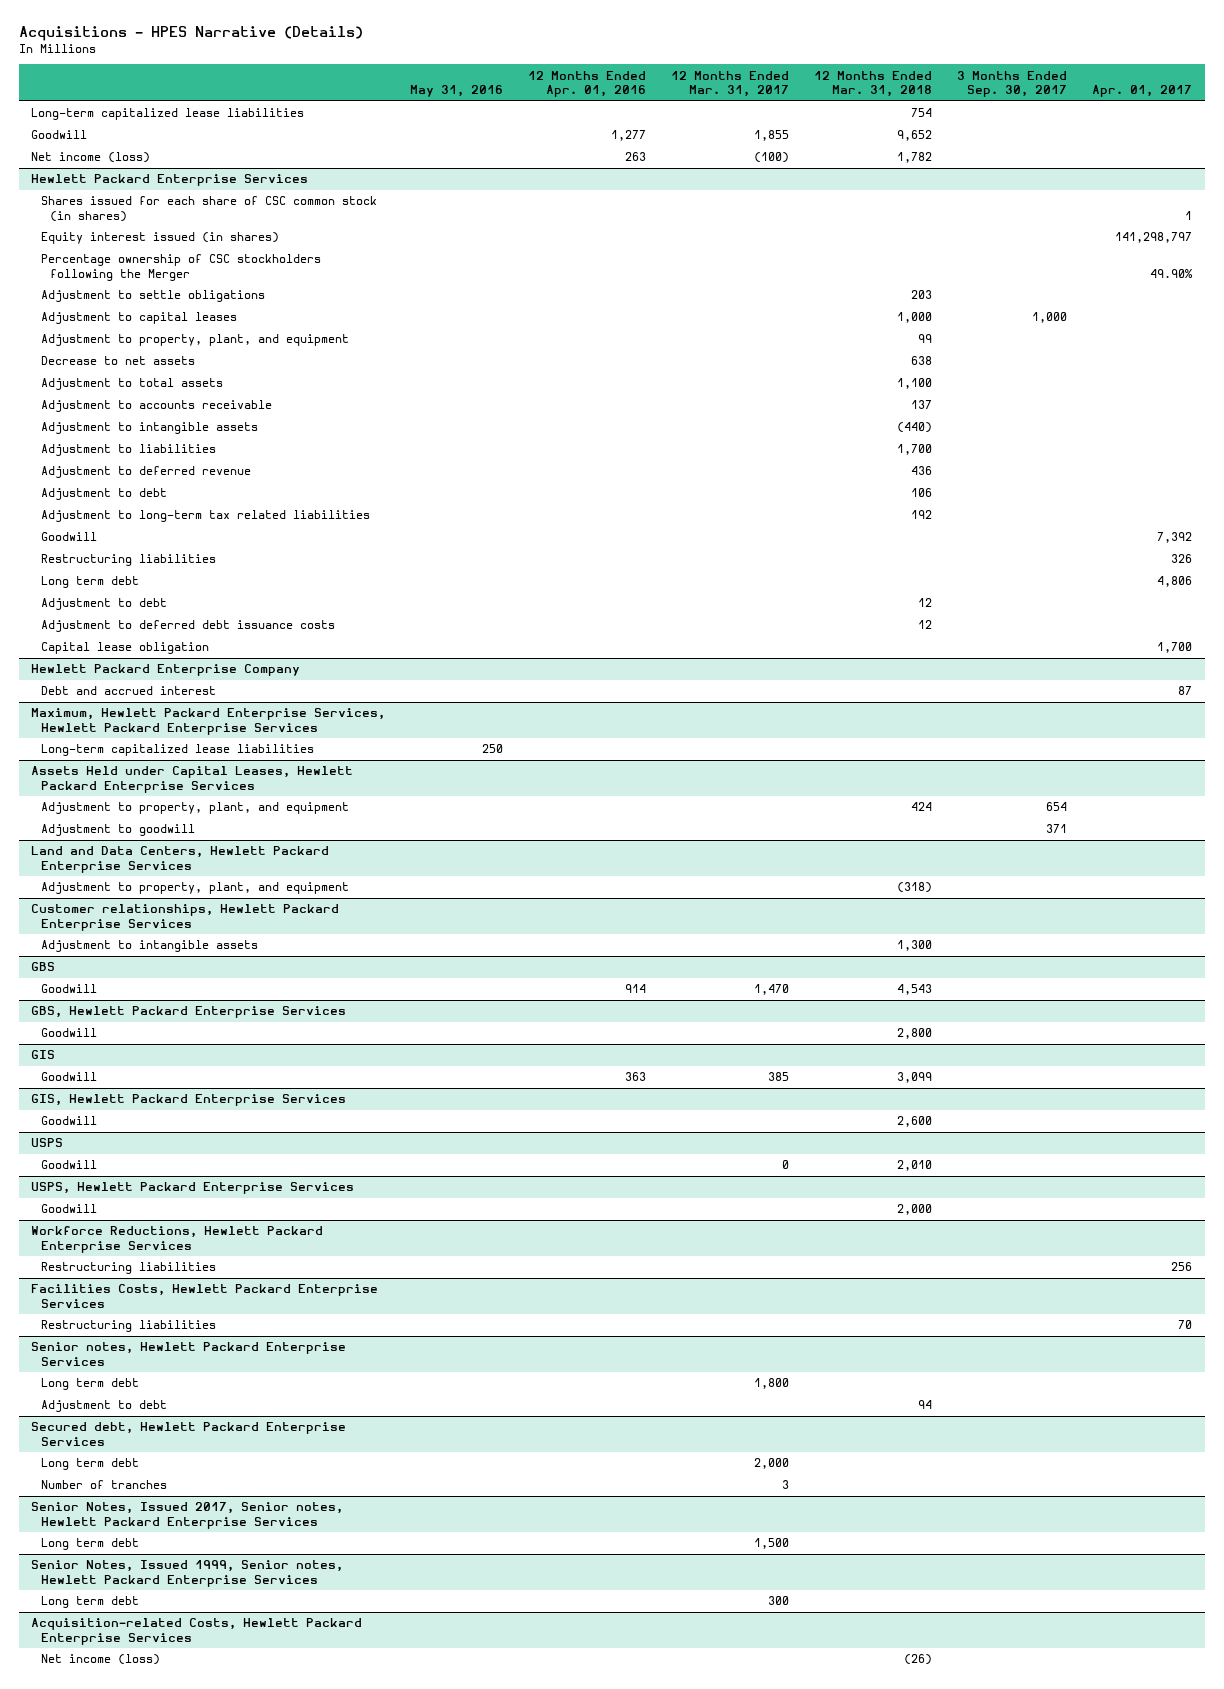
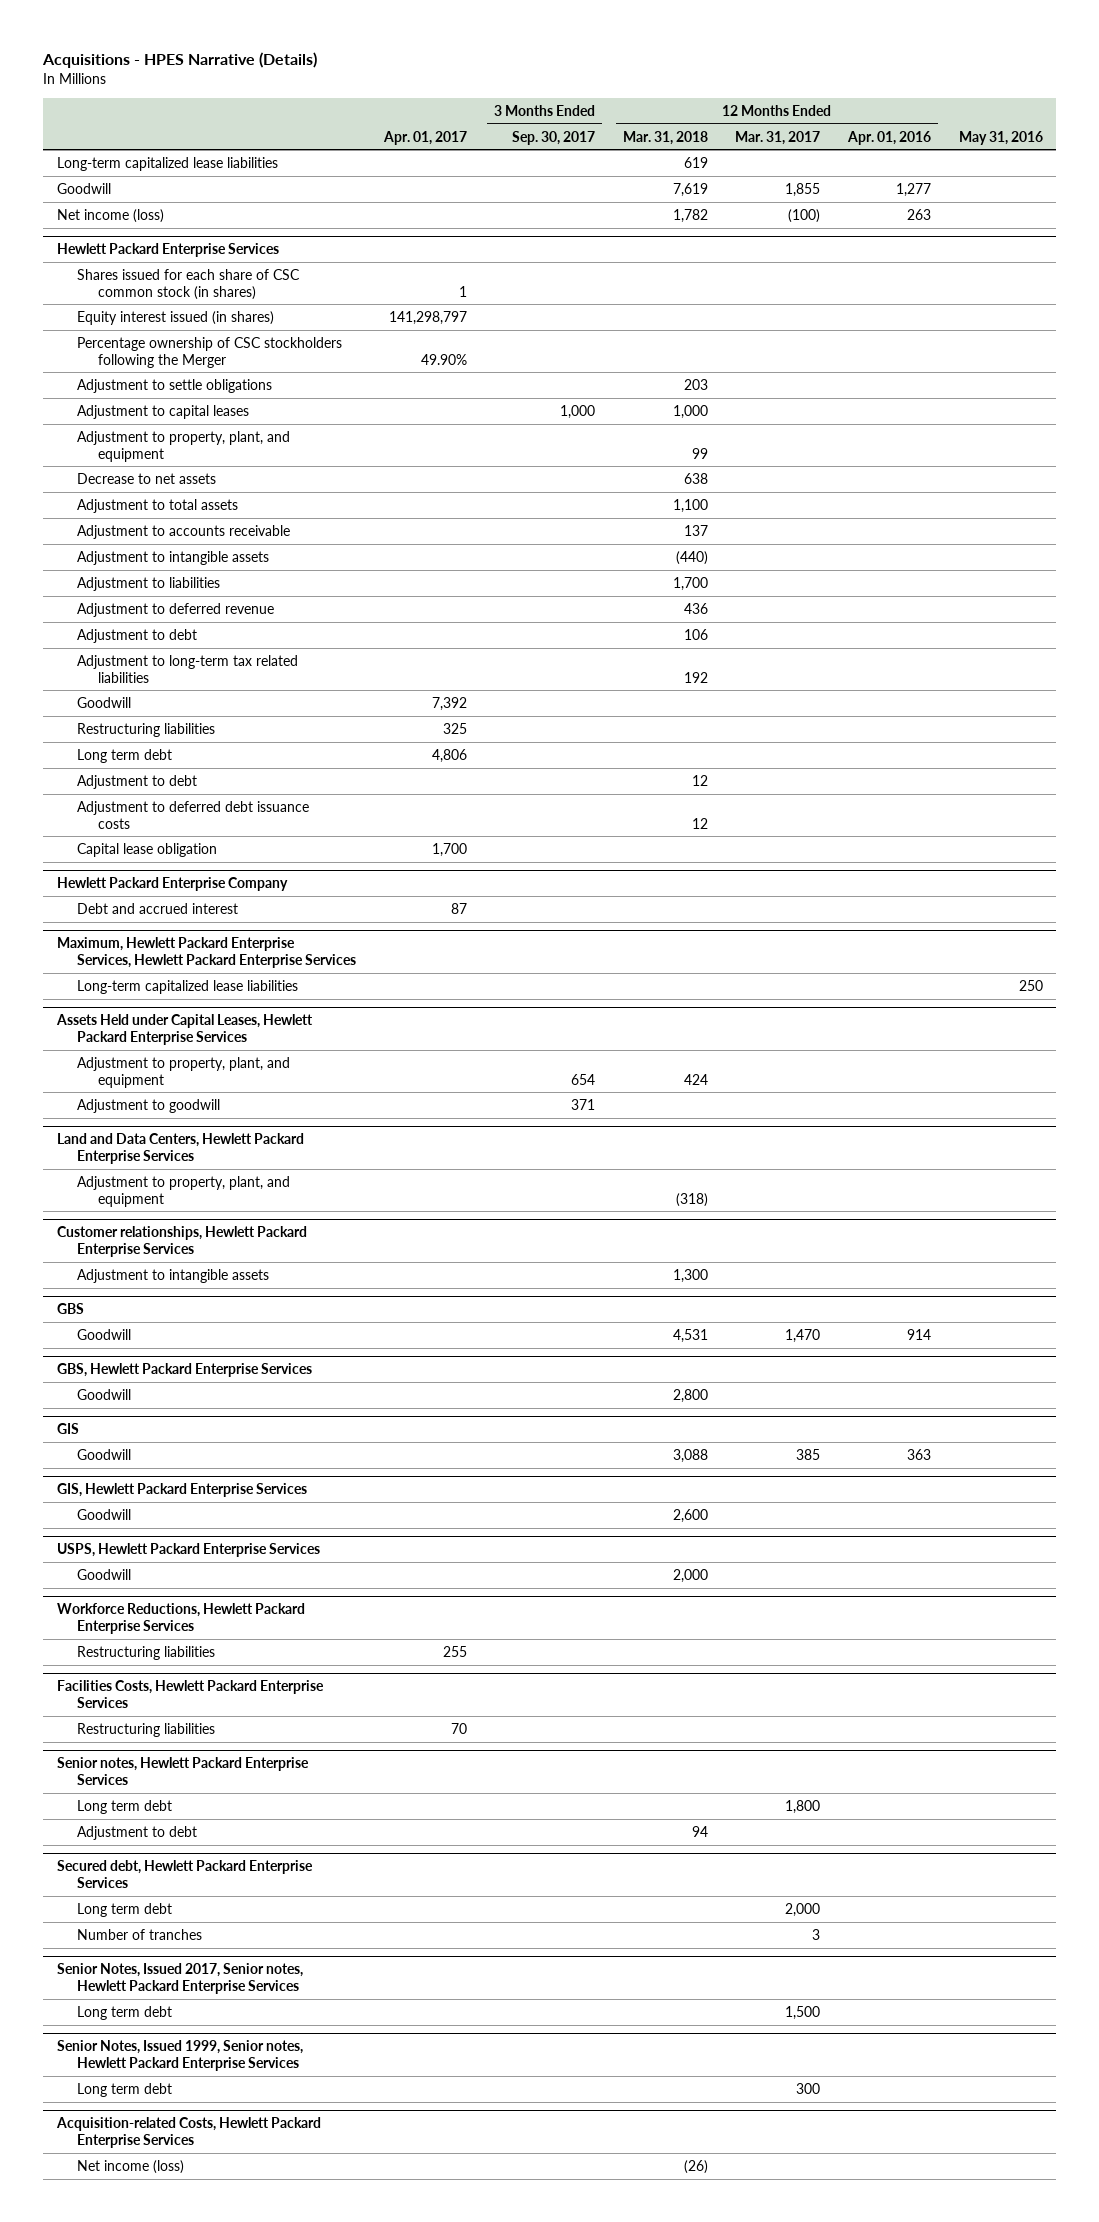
- | May 31, 2016 | 12 Months Ended Apr. 01, 2016 | 12 Months Ended Mar. 31, 2017 | 12 Months Ended Mar. 31, 2018 | 3 Months Ended Sep. 30, 2017 | Apr. 01, 2017
+ | Apr. 01, 2017 | 3 Months Ended Sep. 30, 2017 | 12 Months Ended Mar. 31, 2018 | 12 Months Ended Mar. 31, 2017 | 12 Months Ended Apr. 01, 2016 | May 31, 2016
- Long-term capitalized lease liabilities | | | | 754 | |
- Goodwill | | 1,277 | 1,855 | 9,652 | |
+ Long-term capitalized lease liabilities | | | 619 | | |
+ Goodwill | | | 7,619 | 1,855 | 1,277 |
@ Hewlett Packard Enterprise Services
- Restructuring liabilities | | | | | | 326
+ Restructuring liabilities | 325 | | | | |
@ GBS
- Goodwill | | 914 | 1,470 | 4,543 | |
+ Goodwill | | | 4,531 | 1,470 | 914 |
@ GIS
- Goodwill | | 363 | 385 | 3,099 | |
+ Goodwill | | | 3,088 | 385 | 363 |
- USPS
- Goodwill | | | 0 | 2,010 | |
@ Workforce Reductions, Hewlett Packard Enterprise Services
- Restructuring liabilities | | | | | | 256
+ Restructuring liabilities | 255 | | | | |

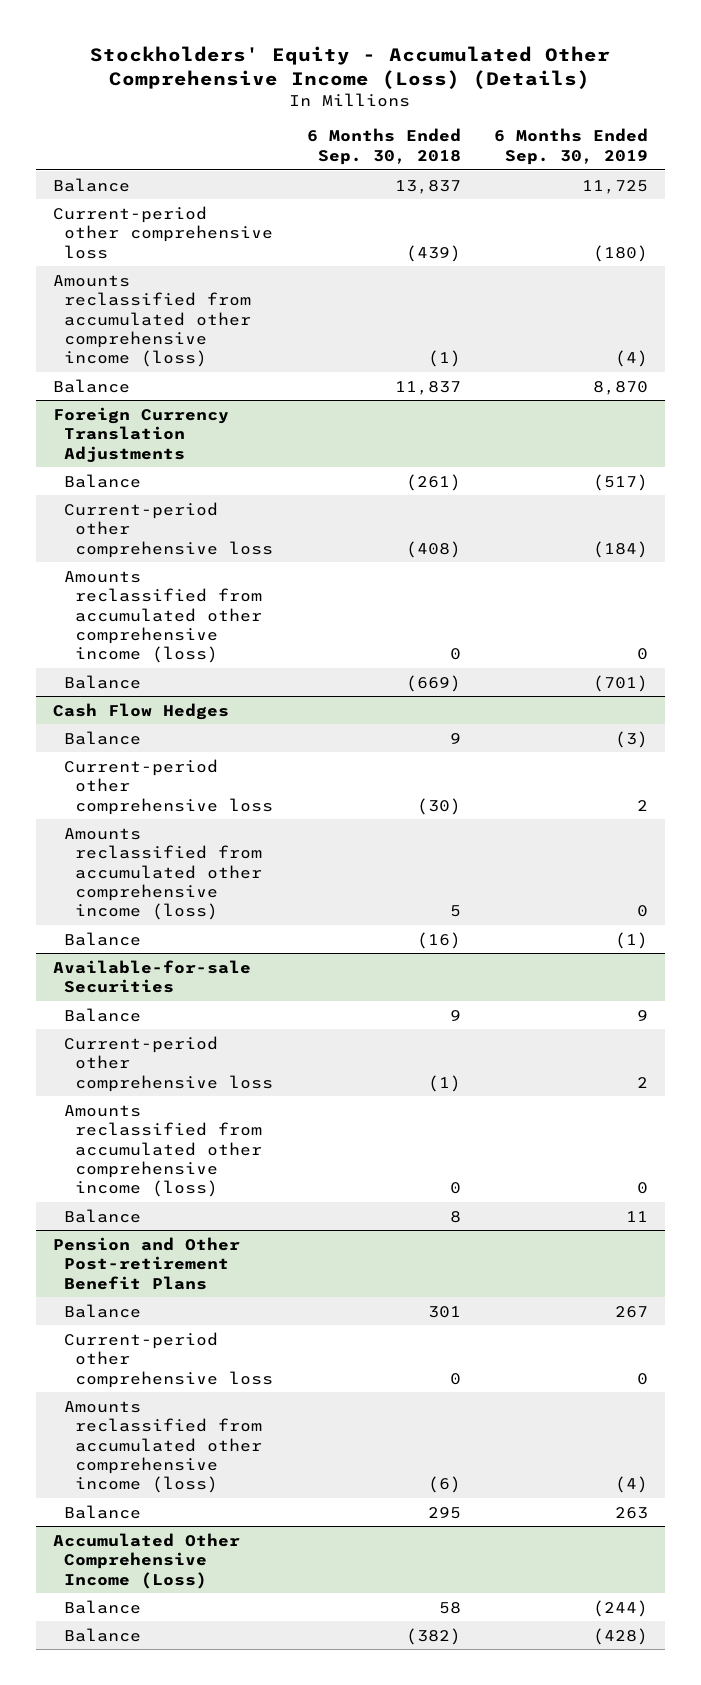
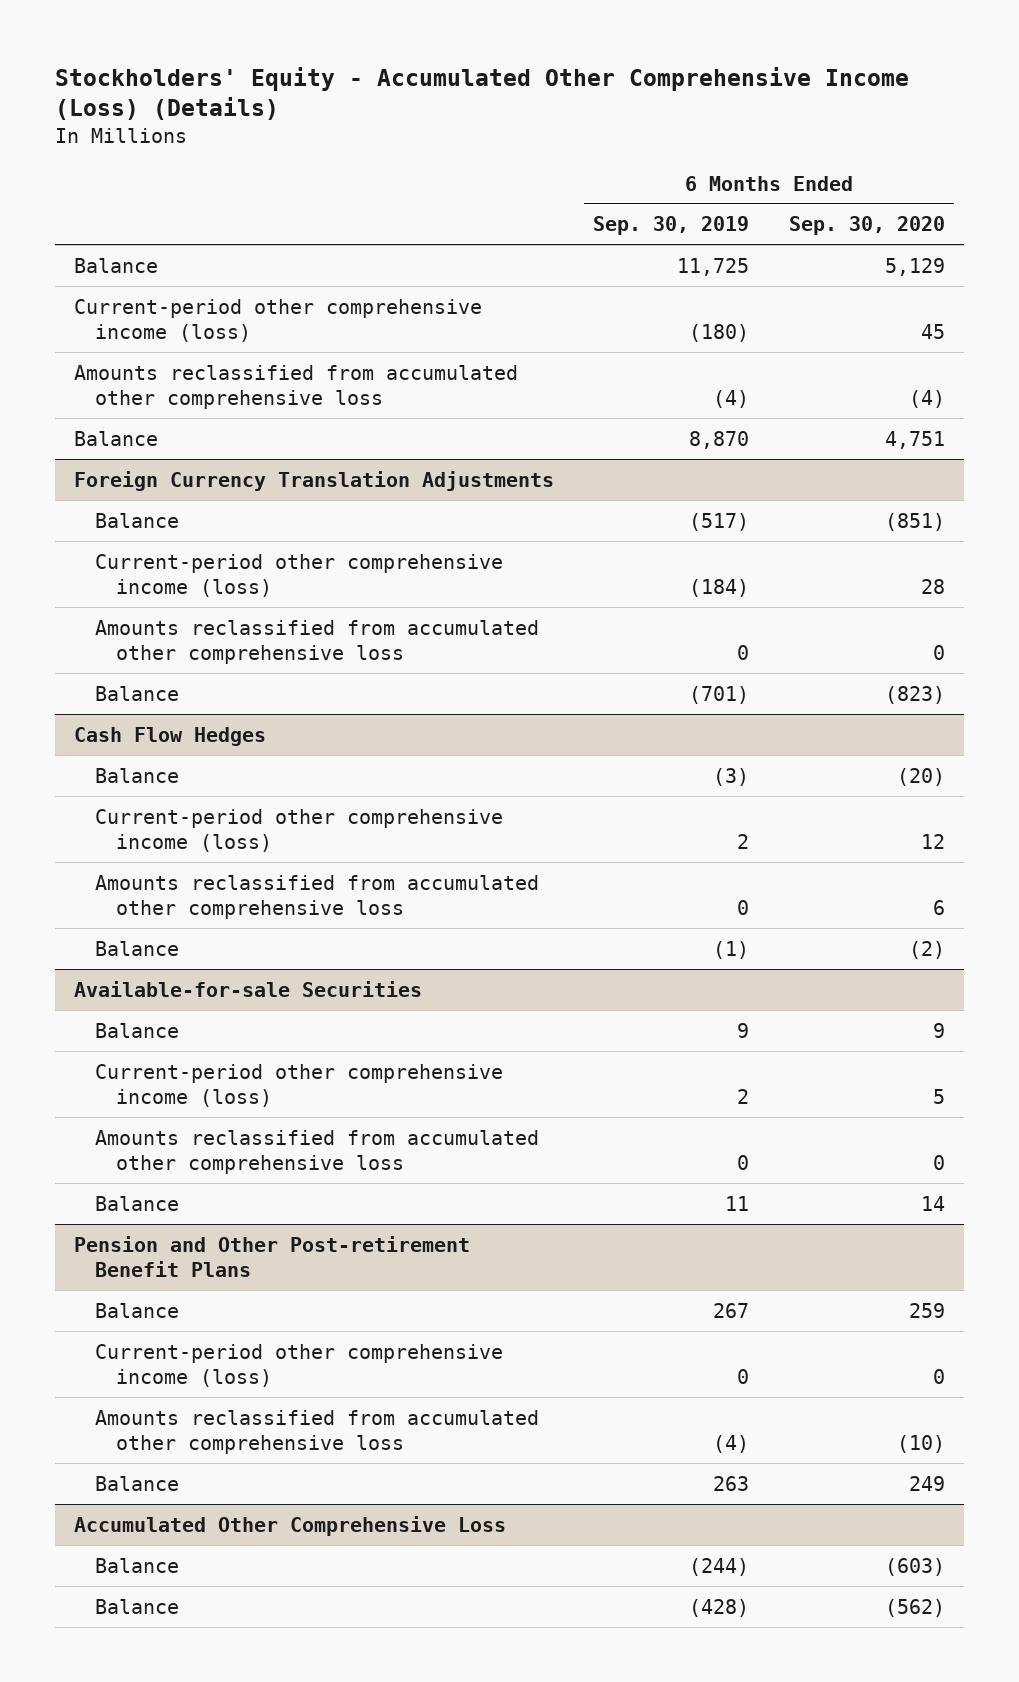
- | 6 Months Ended Sep. 30, 2018 | 6 Months Ended Sep. 30, 2019
+ | 6 Months Ended Sep. 30, 2019 | 6 Months Ended Sep. 30, 2020
- Current-period other comprehensive loss | (439) | (180)
- Amounts reclassified from accumulated other comprehensive income (loss) | (1) | (4)
+ Current-period other comprehensive income (loss) | (180) | 45
+ Amounts reclassified from accumulated other comprehensive loss | (4) | (4)
@ Foreign Currency Translation Adjustments
- Current-period other comprehensive loss | (408) | (184)
- Amounts reclassified from accumulated other comprehensive income (loss) | 0 | 0
+ Current-period other comprehensive income (loss) | (184) | 28
+ Amounts reclassified from accumulated other comprehensive loss | 0 | 0
@ Cash Flow Hedges
- Current-period other comprehensive loss | (30) | 2
- Amounts reclassified from accumulated other comprehensive income (loss) | 5 | 0
+ Current-period other comprehensive income (loss) | 2 | 12
+ Amounts reclassified from accumulated other comprehensive loss | 0 | 6
@ Available-for-sale Securities
- Current-period other comprehensive loss | (1) | 2
- Amounts reclassified from accumulated other comprehensive income (loss) | 0 | 0
+ Current-period other comprehensive income (loss) | 2 | 5
+ Amounts reclassified from accumulated other comprehensive loss | 0 | 0
@ Pension and Other Post-retirement Benefit Plans
- Current-period other comprehensive loss | 0 | 0
- Amounts reclassified from accumulated other comprehensive income (loss) | (6) | (4)
+ Current-period other comprehensive income (loss) | 0 | 0
+ Amounts reclassified from accumulated other comprehensive loss | (4) | (10)
- Accumulated Other Comprehensive Income (Loss)
+ Accumulated Other Comprehensive Loss

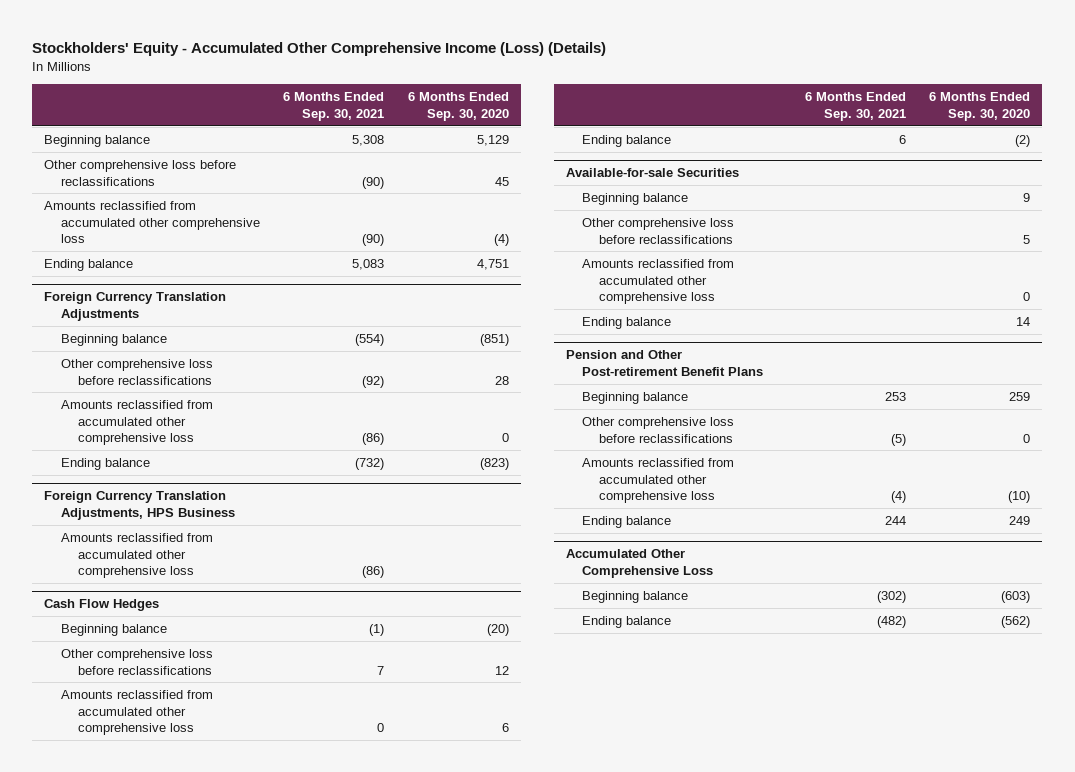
- | 6 Months Ended Sep. 30, 2019 | 6 Months Ended Sep. 30, 2020
+ | 6 Months Ended Sep. 30, 2021 | 6 Months Ended Sep. 30, 2020
- Balance | 11,725 | 5,129
- Current-period other comprehensive income (loss) | (180) | 45
+ Beginning balance | 5,308 | 5,129
+ Other comprehensive loss before reclassifications | (90) | 45
- Balance | 8,870 | 4,751
+ Ending balance | 5,083 | 4,751
@ Foreign Currency Translation Adjustments
- Balance | (517) | (851)
- Current-period other comprehensive income (loss) | (184) | 28
+ Beginning balance | (554) | (851)
+ Other comprehensive loss before reclassifications | (92) | 28
- Balance | (701) | (823)
+ Ending balance | (732) | (823)
+ Foreign Currency Translation Adjustments, HPS Business
+ Amounts reclassified from accumulated other comprehensive loss | (86) |
@ Cash Flow Hedges
- Balance | (3) | (20)
- Current-period other comprehensive income (loss) | 2 | 12
+ Beginning balance | (1) | (20)
+ Other comprehensive loss before reclassifications | 7 | 12
- Balance | (1) | (2)
+ Ending balance | 6 | (2)
@ Available-for-sale Securities
- Balance | 9 | 9
- Current-period other comprehensive income (loss) | 2 | 5
+ Beginning balance | | 9
+ Other comprehensive loss before reclassifications | | 5
- Balance | 11 | 14
+ Ending balance | | 14
@ Pension and Other Post-retirement Benefit Plans
- Balance | 267 | 259
- Current-period other comprehensive income (loss) | 0 | 0
+ Beginning balance | 253 | 259
+ Other comprehensive loss before reclassifications | (5) | 0
- Balance | 263 | 249
+ Ending balance | 244 | 249
@ Accumulated Other Comprehensive Loss
- Balance | (244) | (603)
- Balance | (428) | (562)
+ Beginning balance | (302) | (603)
+ Ending balance | (482) | (562)

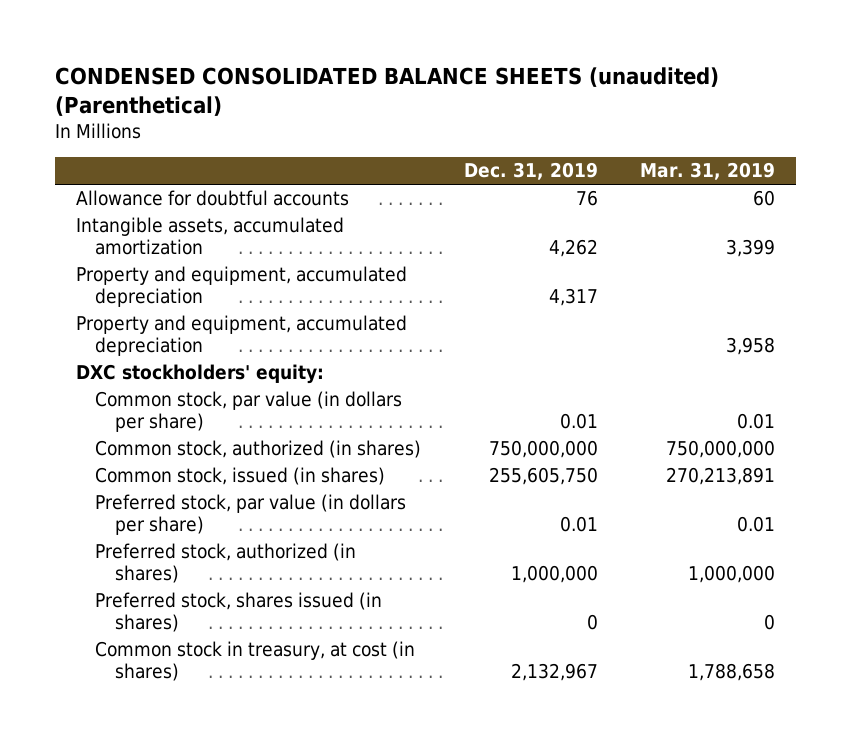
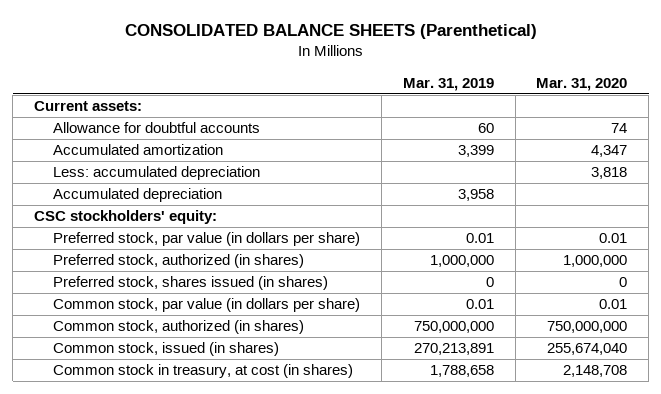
- CONDENSED CONSOLIDATED BALANCE SHEETS (unaudited) (Parenthetical)
+ CONSOLIDATED BALANCE SHEETS (Parenthetical)
- | Dec. 31, 2019 | Mar. 31, 2019
+ | Mar. 31, 2019 | Mar. 31, 2020
+ Current assets:
- Intangible assets, accumulated amortization | 4,262 | 3,399
- Property and equipment, accumulated depreciation | 4,317 |
- Property and equipment, accumulated depreciation | | 3,958
- DXC stockholders' equity:
+ Accumulated amortization | 3,399 | 4,347
+ Less: accumulated depreciation | | 3,818
+ Accumulated depreciation | 3,958 |
+ CSC stockholders' equity:
moved down: Common stock, par value (in dollars per share) | 0.01 | 0.01
moved down: Common stock, authorized (in shares) | 750,000,000 | 750,000,000
moved down: Common stock, issued (in shares) | 270,213,891 | 255,674,040

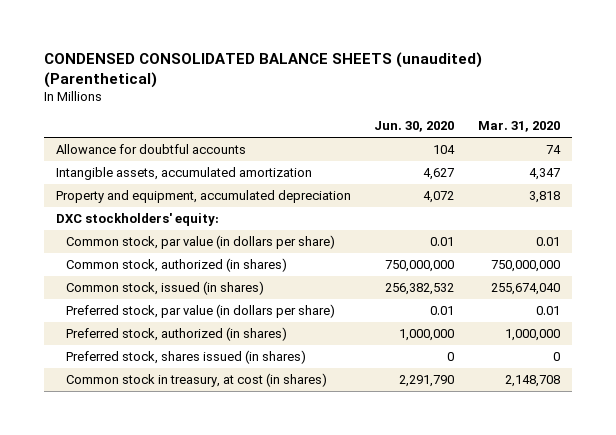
- CONSOLIDATED BALANCE SHEETS (Parenthetical)
+ CONDENSED CONSOLIDATED BALANCE SHEETS (unaudited) (Parenthetical)
- | Mar. 31, 2019 | Mar. 31, 2020
+ | Jun. 30, 2020 | Mar. 31, 2020
- Current assets:
- Accumulated amortization | 3,399 | 4,347
- Less: accumulated depreciation | | 3,818
- Accumulated depreciation | 3,958 |
- CSC stockholders' equity:
+ Intangible assets, accumulated amortization | 4,627 | 4,347
+ Property and equipment, accumulated depreciation | 4,072 | 3,818
+ DXC stockholders' equity:
moved down: Preferred stock, par value (in dollars per share) | 0.01 | 0.01
moved down: Preferred stock, authorized (in shares) | 1,000,000 | 1,000,000
moved down: Preferred stock, shares issued (in shares) | 0 | 0

